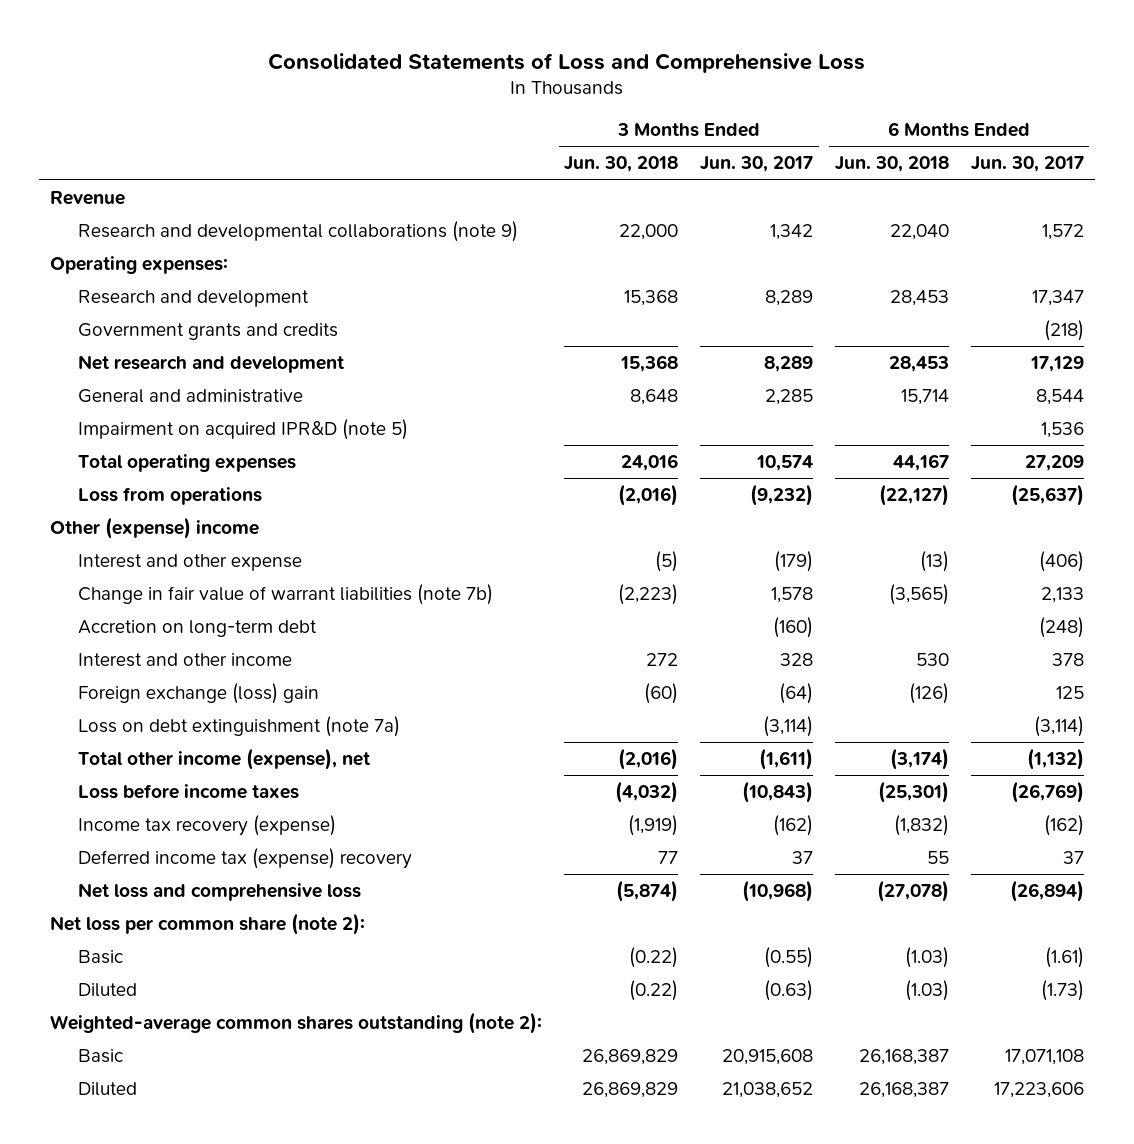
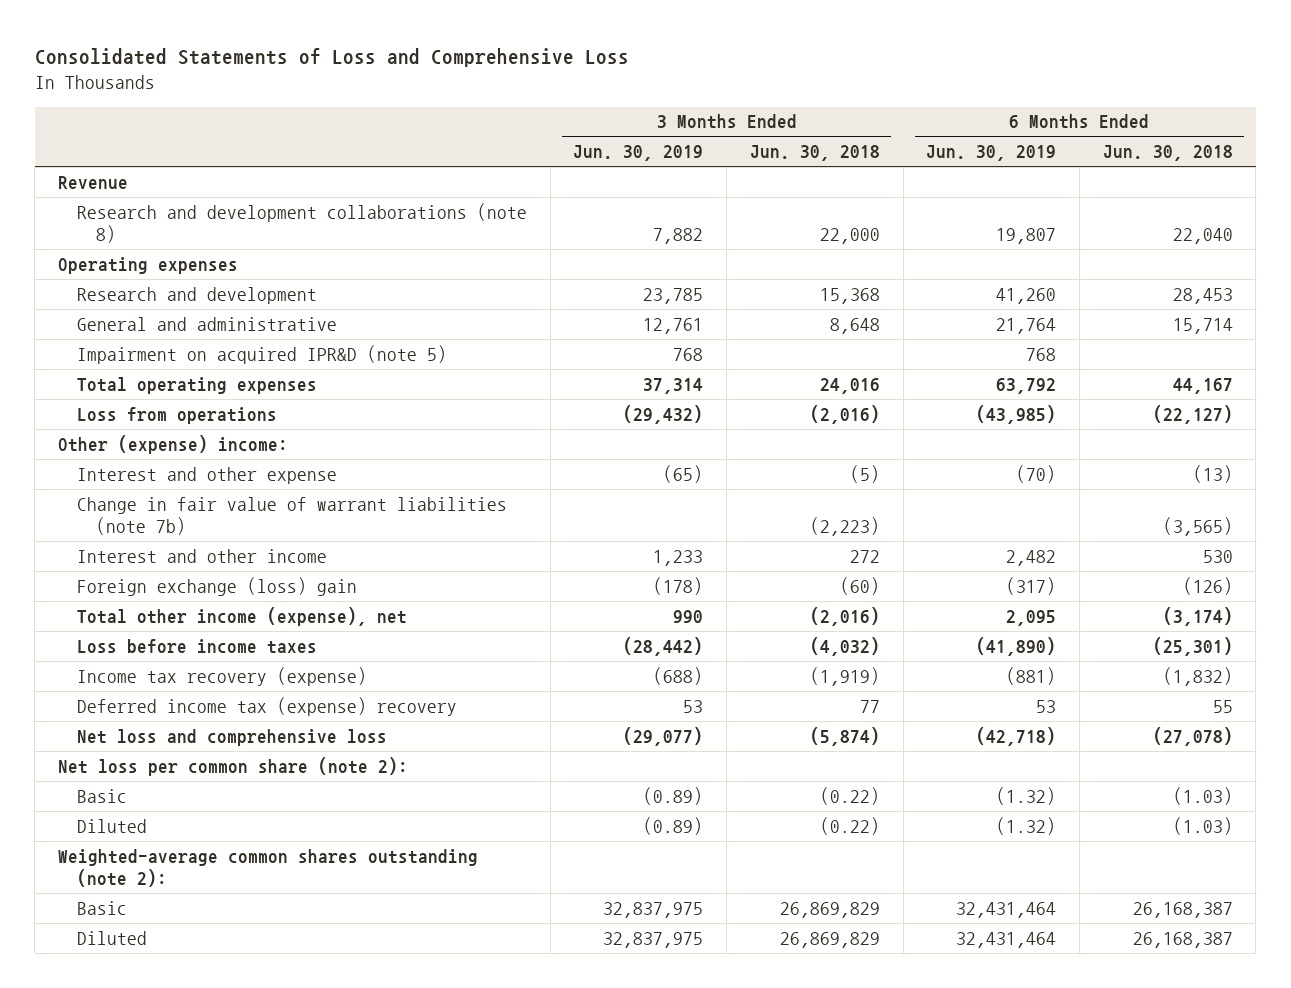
- | 3 Months Ended Jun. 30, 2018 | 3 Months Ended Jun. 30, 2017 | 6 Months Ended Jun. 30, 2018 | 6 Months Ended Jun. 30, 2017
+ | 3 Months Ended Jun. 30, 2019 | 3 Months Ended Jun. 30, 2018 | 6 Months Ended Jun. 30, 2019 | 6 Months Ended Jun. 30, 2018
- Research and developmental collaborations (note 9) | 22,000 | 1,342 | 22,040 | 1,572
- Operating expenses:
+ Research and development collaborations (note 8) | 7,882 | 22,000 | 19,807 | 22,040
+ Operating expenses
- Government grants and credits | | | | (218)
- Net research and development | 15,368 | 8,289 | 28,453 | 17,129
- Other (expense) income
+ Other (expense) income:
- Accretion on long-term debt | | (160) | | (248)
- Loss on debt extinguishment (note 7a) | | (3,114) | | (3,114)

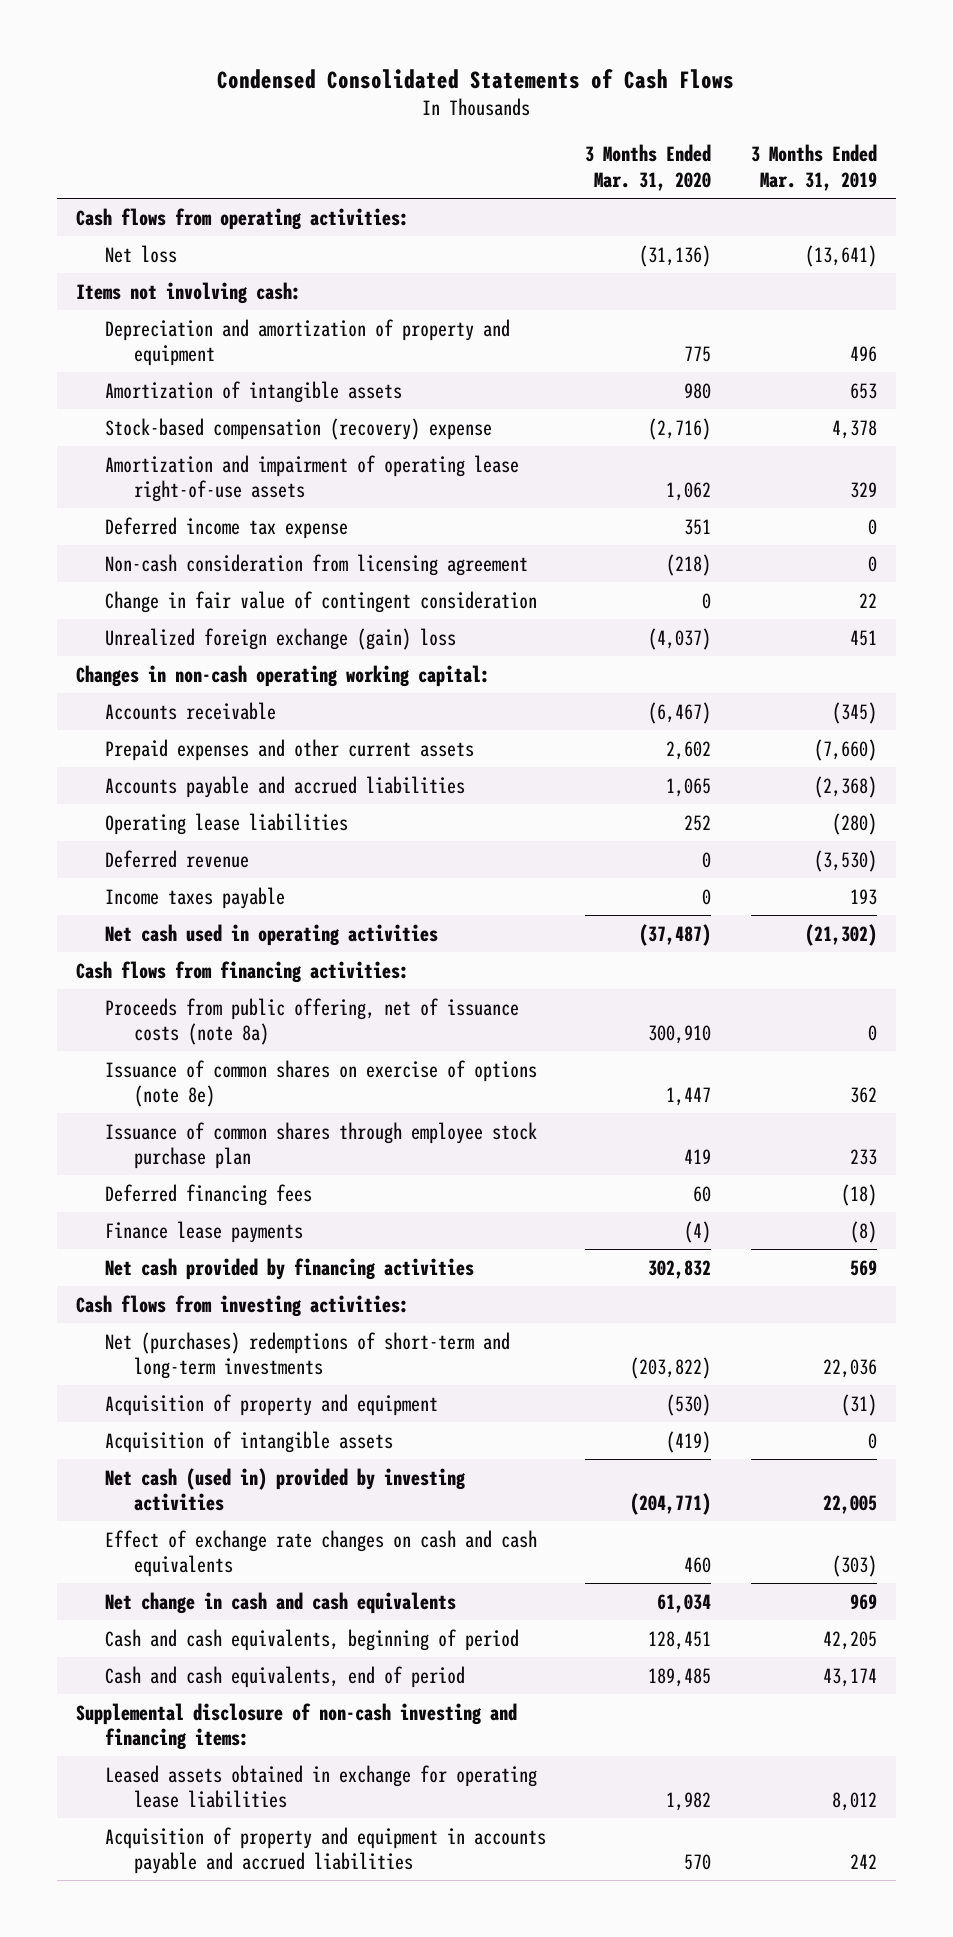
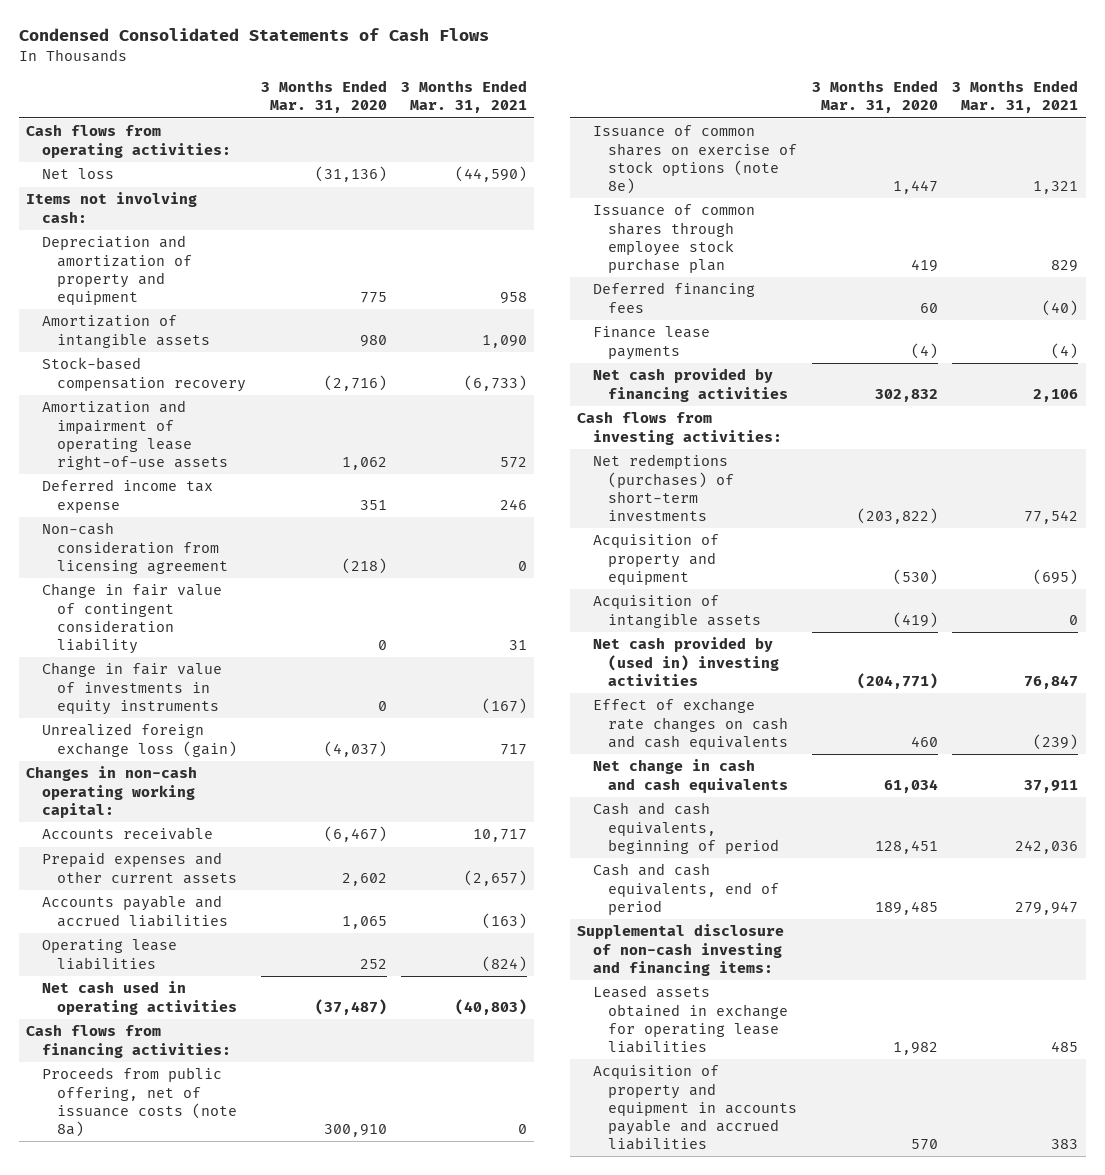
- | 3 Months Ended Mar. 31, 2020 | 3 Months Ended Mar. 31, 2019
+ | 3 Months Ended Mar. 31, 2020 | 3 Months Ended Mar. 31, 2021
- Stock-based compensation (recovery) expense | (2,716) | 4,378
+ Stock-based compensation recovery | (2,716) | (6,733)
- Change in fair value of contingent consideration | 0 | 22
- Unrealized foreign exchange (gain) loss | (4,037) | 451
+ Change in fair value of contingent consideration liability | 0 | 31
+ Change in fair value of investments in equity instruments | 0 | (167)
+ Unrealized foreign exchange loss (gain) | (4,037) | 717
- Deferred revenue | 0 | (3,530)
- Income taxes payable | 0 | 193
- Issuance of common shares on exercise of options (note 8e) | 1,447 | 362
+ Issuance of common shares on exercise of stock options (note 8e) | 1,447 | 1,321
- Net (purchases) redemptions of short-term and long-term investments | (203,822) | 22,036
+ Net redemptions (purchases) of short-term investments | (203,822) | 77,542
- Net cash (used in) provided by investing activities | (204,771) | 22,005
+ Net cash provided by (used in) investing activities | (204,771) | 76,847

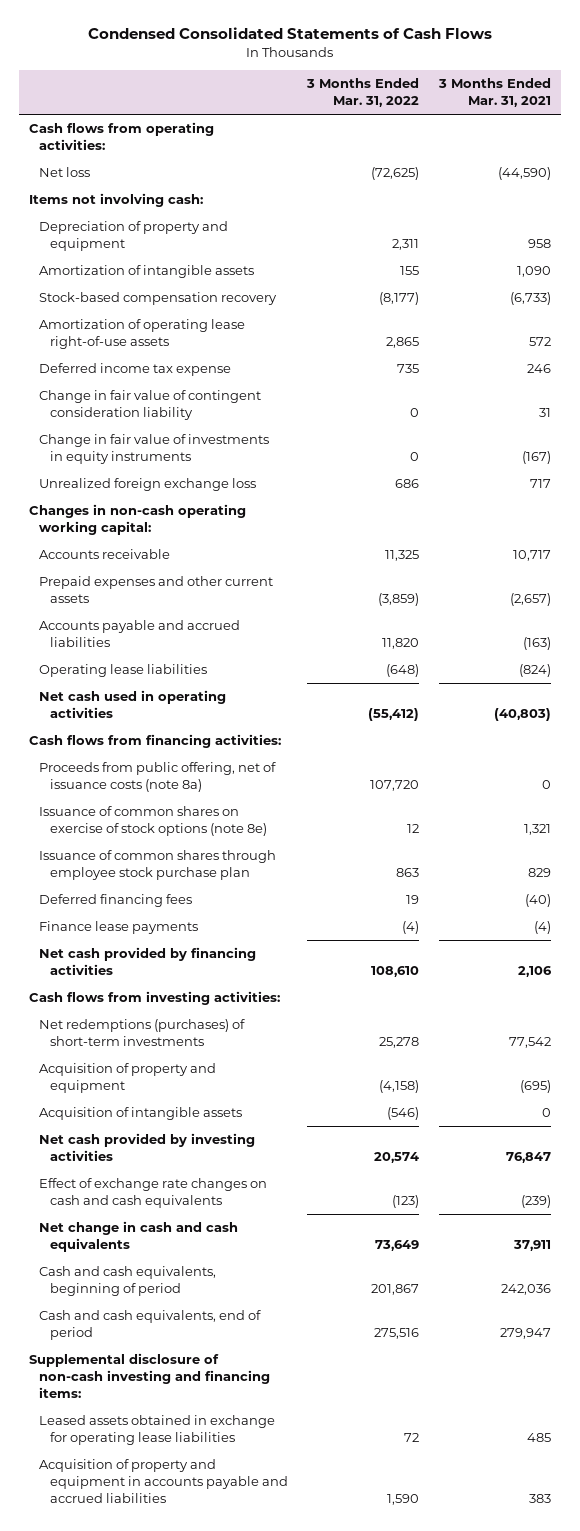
- | 3 Months Ended Mar. 31, 2020 | 3 Months Ended Mar. 31, 2021
+ | 3 Months Ended Mar. 31, 2022 | 3 Months Ended Mar. 31, 2021
- Depreciation and amortization of property and equipment | 775 | 958
+ Depreciation of property and equipment | 2,311 | 958
- Amortization and impairment of operating lease right-of-use assets | 1,062 | 572
+ Amortization of operating lease right-of-use assets | 2,865 | 572
- Non-cash consideration from licensing agreement | (218) | 0
- Unrealized foreign exchange loss (gain) | (4,037) | 717
+ Unrealized foreign exchange loss | 686 | 717
- Net cash provided by (used in) investing activities | (204,771) | 76,847
+ Net cash provided by investing activities | 20,574 | 76,847

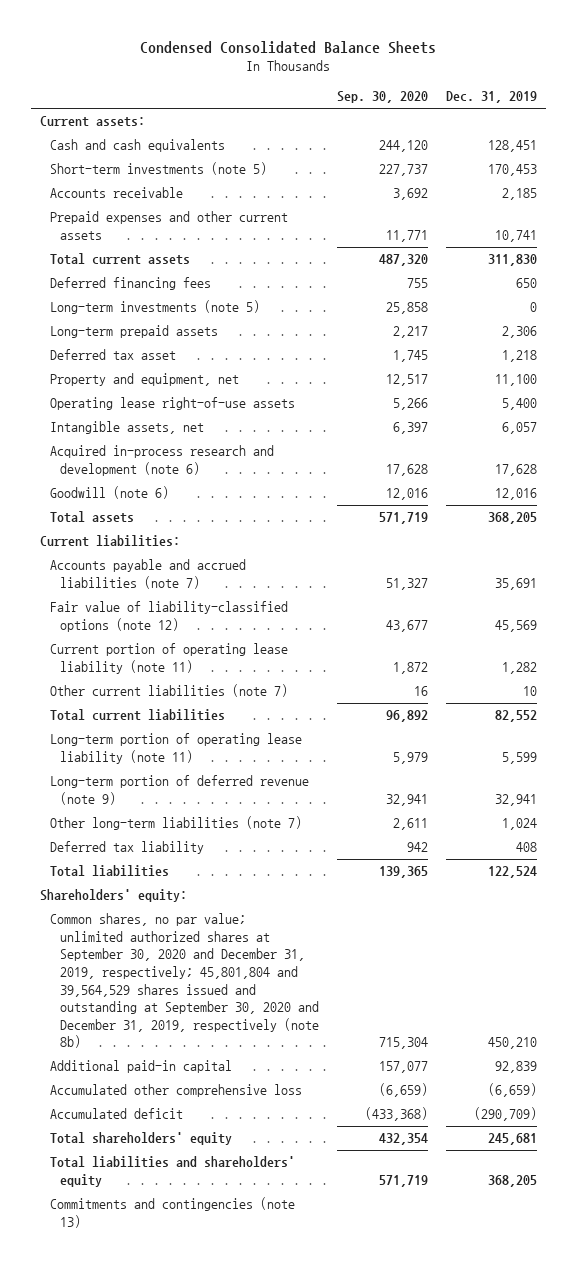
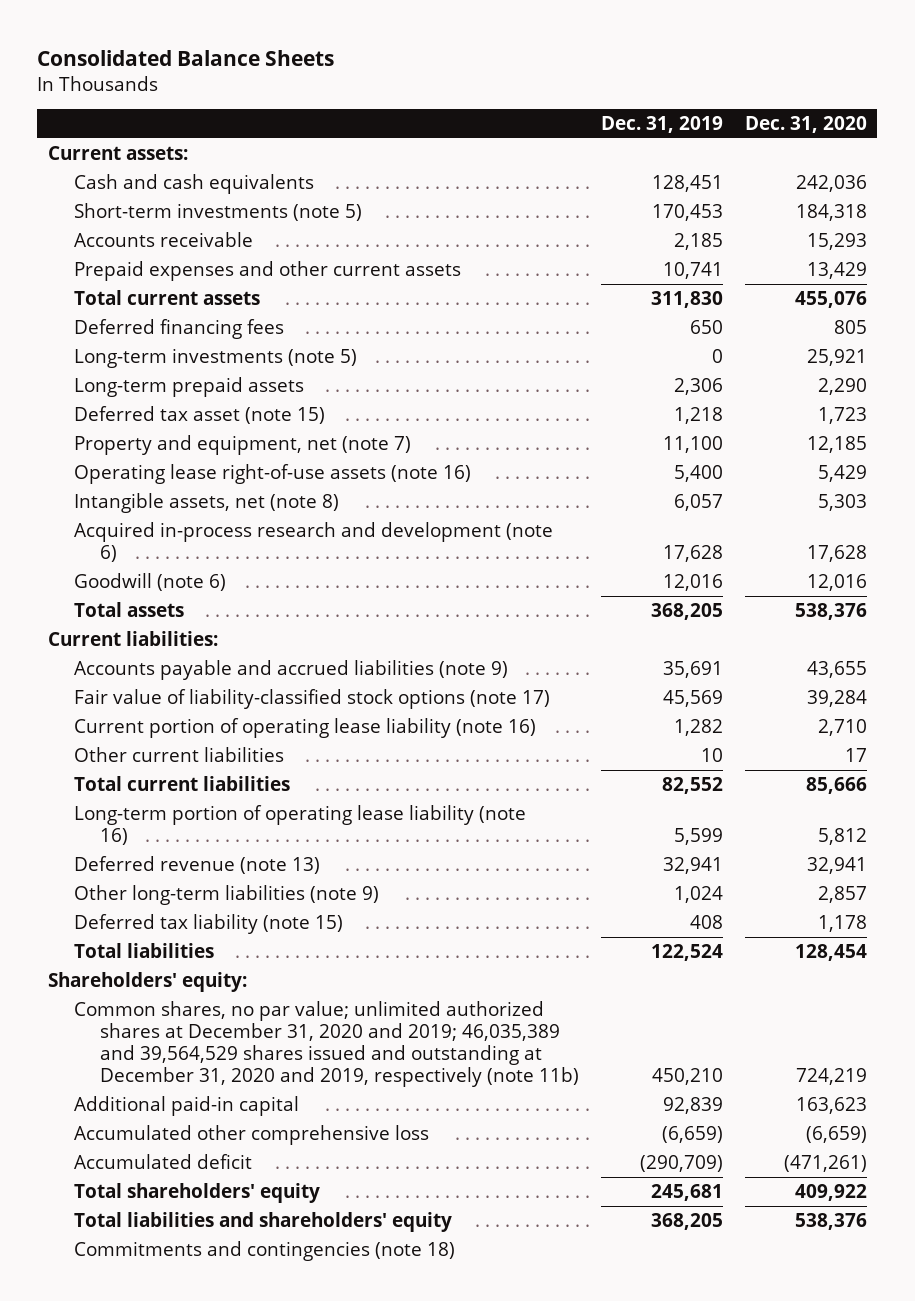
- Condensed Consolidated Balance Sheets
+ Consolidated Balance Sheets
- | Sep. 30, 2020 | Dec. 31, 2019
+ | Dec. 31, 2019 | Dec. 31, 2020
- Deferred tax asset | 1,745 | 1,218
- Property and equipment, net | 12,517 | 11,100
- Operating lease right-of-use assets | 5,266 | 5,400
- Intangible assets, net | 6,397 | 6,057
+ Deferred tax asset (note 15) | 1,218 | 1,723
+ Property and equipment, net (note 7) | 11,100 | 12,185
+ Operating lease right-of-use assets (note 16) | 5,400 | 5,429
+ Intangible assets, net (note 8) | 6,057 | 5,303
- Accounts payable and accrued liabilities (note 7) | 51,327 | 35,691
- Fair value of liability-classified options (note 12) | 43,677 | 45,569
- Current portion of operating lease liability (note 11) | 1,872 | 1,282
- Other current liabilities (note 7) | 16 | 10
+ Accounts payable and accrued liabilities (note 9) | 35,691 | 43,655
+ Fair value of liability-classified stock options (note 17) | 45,569 | 39,284
+ Current portion of operating lease liability (note 16) | 1,282 | 2,710
+ Other current liabilities | 10 | 17
- Long-term portion of operating lease liability (note 11) | 5,979 | 5,599
- Long-term portion of deferred revenue (note 9) | 32,941 | 32,941
- Other long-term liabilities (note 7) | 2,611 | 1,024
- Deferred tax liability | 942 | 408
+ Long-term portion of operating lease liability (note 16) | 5,599 | 5,812
+ Deferred revenue (note 13) | 32,941 | 32,941
+ Other long-term liabilities (note 9) | 1,024 | 2,857
+ Deferred tax liability (note 15) | 408 | 1,178
- Common shares, no par value; unlimited authorized shares at September 30, 2020 and December 31, 2019, respectively; 45,801,804 and 39,564,529 shares issued and outstanding at September 30, 2020 and December 31, 2019, respectively (note 8b) | 715,304 | 450,210
+ Common shares, no par value; unlimited authorized shares at December 31, 2020 and 2019; 46,035,389 and 39,564,529 shares issued and outstanding at December 31, 2020 and 2019, respectively (note 11b) | 450,210 | 724,219
- Commitments and contingencies (note 13)
+ Commitments and contingencies (note 18)

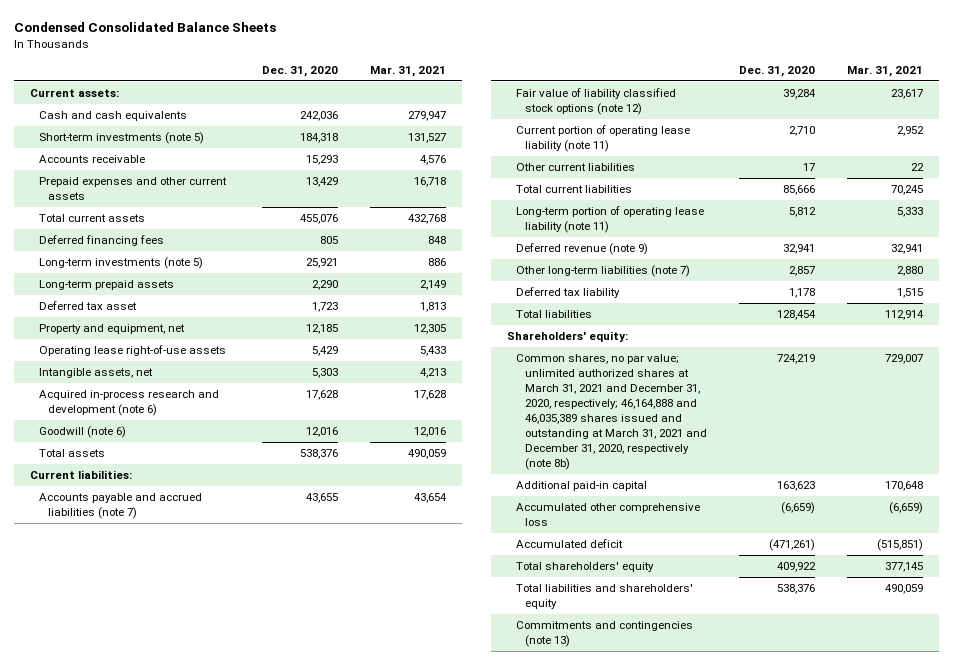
- Consolidated Balance Sheets
+ Condensed Consolidated Balance Sheets
- | Dec. 31, 2019 | Dec. 31, 2020
+ | Dec. 31, 2020 | Mar. 31, 2021
- Deferred tax asset (note 15) | 1,218 | 1,723
- Property and equipment, net (note 7) | 11,100 | 12,185
- Operating lease right-of-use assets (note 16) | 5,400 | 5,429
- Intangible assets, net (note 8) | 6,057 | 5,303
+ Deferred tax asset | 1,723 | 1,813
+ Property and equipment, net | 12,185 | 12,305
+ Operating lease right-of-use assets | 5,429 | 5,433
+ Intangible assets, net | 5,303 | 4,213
- Accounts payable and accrued liabilities (note 9) | 35,691 | 43,655
- Fair value of liability-classified stock options (note 17) | 45,569 | 39,284
- Current portion of operating lease liability (note 16) | 1,282 | 2,710
+ Accounts payable and accrued liabilities (note 7) | 43,655 | 43,654
+ Fair value of liability classified stock options (note 12) | 39,284 | 23,617
+ Current portion of operating lease liability (note 11) | 2,710 | 2,952
- Long-term portion of operating lease liability (note 16) | 5,599 | 5,812
- Deferred revenue (note 13) | 32,941 | 32,941
- Other long-term liabilities (note 9) | 1,024 | 2,857
- Deferred tax liability (note 15) | 408 | 1,178
+ Long-term portion of operating lease liability (note 11) | 5,812 | 5,333
+ Deferred revenue (note 9) | 32,941 | 32,941
+ Other long-term liabilities (note 7) | 2,857 | 2,880
+ Deferred tax liability | 1,178 | 1,515
- Common shares, no par value; unlimited authorized shares at December 31, 2020 and 2019; 46,035,389 and 39,564,529 shares issued and outstanding at December 31, 2020 and 2019, respectively (note 11b) | 450,210 | 724,219
+ Common shares, no par value; unlimited authorized shares at March 31, 2021 and December 31, 2020, respectively; 46,164,888 and 46,035,389 shares issued and outstanding at March 31, 2021 and December 31, 2020, respectively (note 8b) | 724,219 | 729,007
- Commitments and contingencies (note 18)
+ Commitments and contingencies (note 13)

